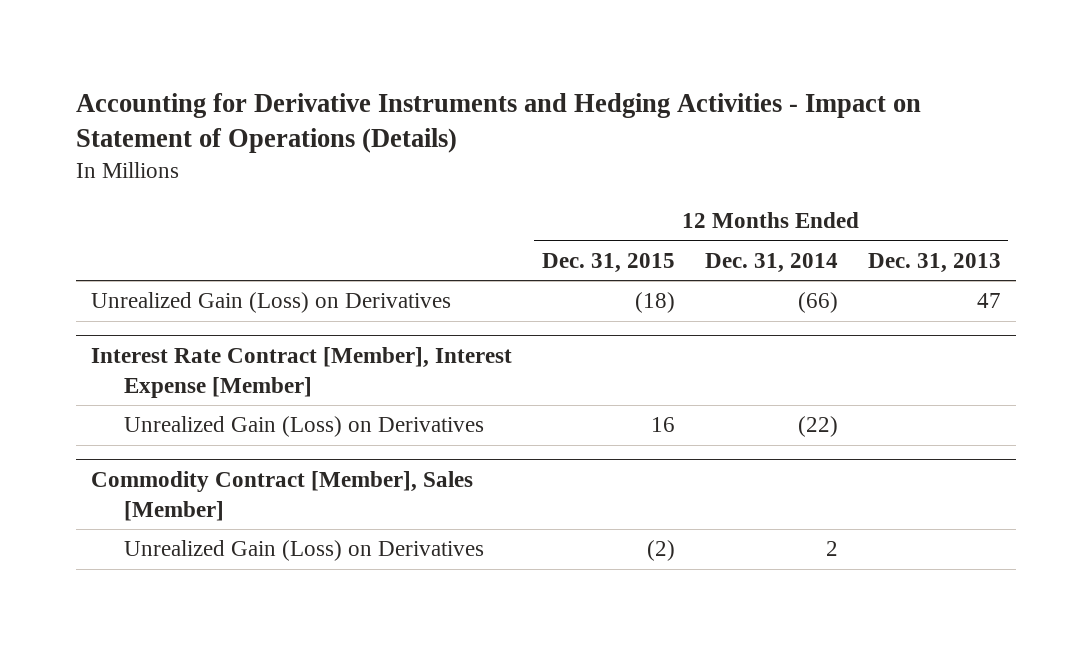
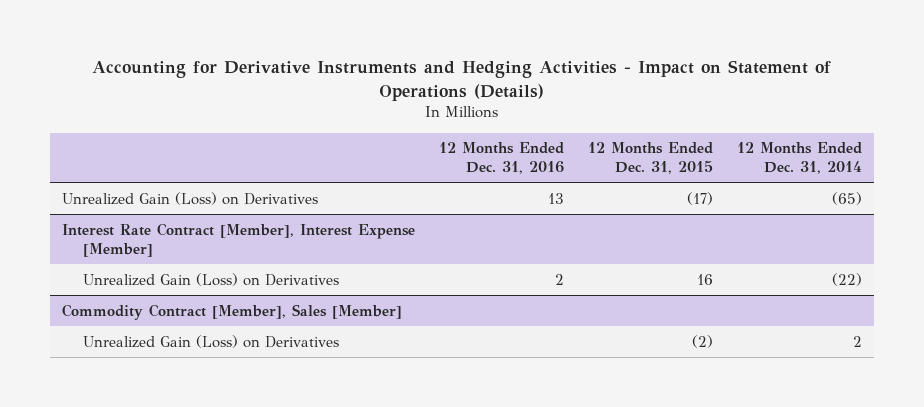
- | 12 Months Ended Dec. 31, 2015 | 12 Months Ended Dec. 31, 2014 | 12 Months Ended Dec. 31, 2013
+ | 12 Months Ended Dec. 31, 2016 | 12 Months Ended Dec. 31, 2015 | 12 Months Ended Dec. 31, 2014
- Unrealized Gain (Loss) on Derivatives | (18) | (66) | 47
+ Unrealized Gain (Loss) on Derivatives | 13 | (17) | (65)

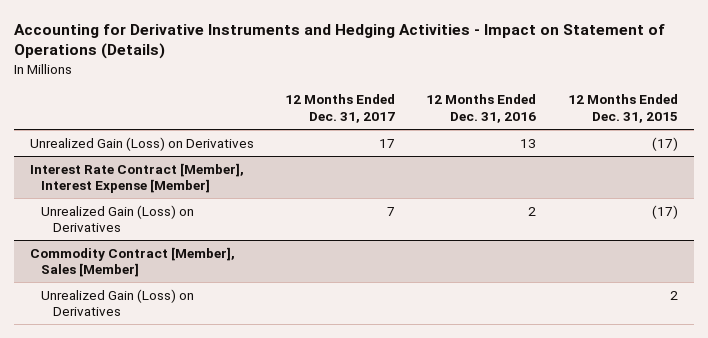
- | 12 Months Ended Dec. 31, 2016 | 12 Months Ended Dec. 31, 2015 | 12 Months Ended Dec. 31, 2014
+ | 12 Months Ended Dec. 31, 2017 | 12 Months Ended Dec. 31, 2016 | 12 Months Ended Dec. 31, 2015
@ Interest Rate Contract [Member], Interest Expense [Member]
- Unrealized Gain (Loss) on Derivatives | 2 | 16 | (22)
+ Unrealized Gain (Loss) on Derivatives | 7 | 2 | (17)
@ Commodity Contract [Member], Sales [Member]
- Unrealized Gain (Loss) on Derivatives | | (2) | 2
+ Unrealized Gain (Loss) on Derivatives | | | 2

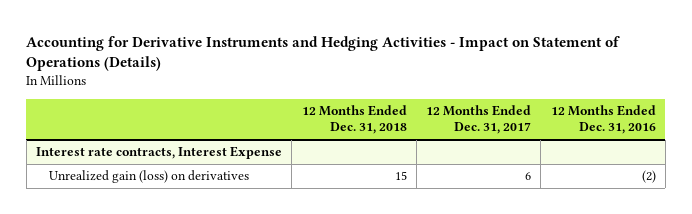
- | 12 Months Ended Dec. 31, 2017 | 12 Months Ended Dec. 31, 2016 | 12 Months Ended Dec. 31, 2015
+ | 12 Months Ended Dec. 31, 2018 | 12 Months Ended Dec. 31, 2017 | 12 Months Ended Dec. 31, 2016
- Unrealized Gain (Loss) on Derivatives | 17 | 13 | (17)
- Interest Rate Contract [Member], Interest Expense [Member]
- Unrealized Gain (Loss) on Derivatives | 7 | 2 | (17)
- Commodity Contract [Member], Sales [Member]
- Unrealized Gain (Loss) on Derivatives | | | 2
+ Interest rate contracts, Interest Expense
+ Unrealized gain (loss) on derivatives | 15 | 6 | (2)

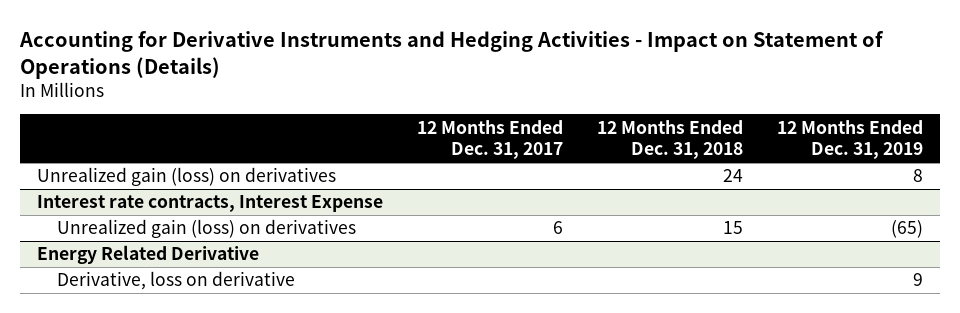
- | 12 Months Ended Dec. 31, 2018 | 12 Months Ended Dec. 31, 2017 | 12 Months Ended Dec. 31, 2016
+ | 12 Months Ended Dec. 31, 2017 | 12 Months Ended Dec. 31, 2018 | 12 Months Ended Dec. 31, 2019
+ Unrealized gain (loss) on derivatives | | 24 | 8
+ Energy Related Derivative
+ Derivative, loss on derivative | | | 9

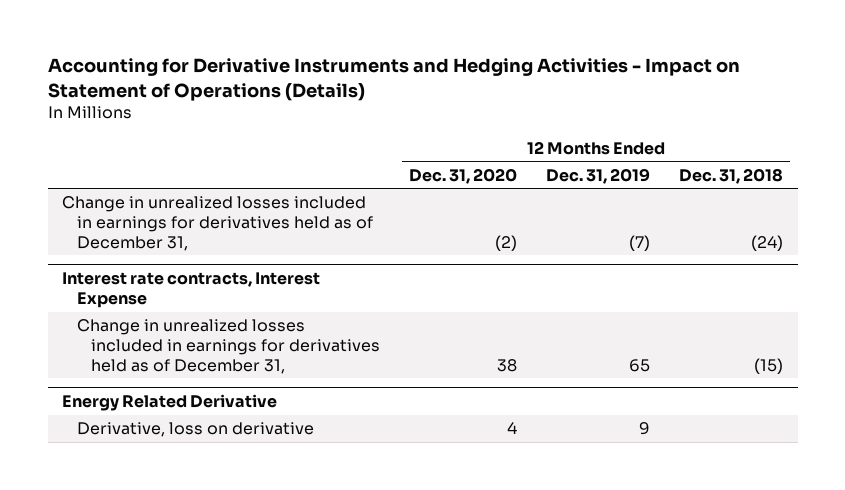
- | 12 Months Ended Dec. 31, 2017 | 12 Months Ended Dec. 31, 2018 | 12 Months Ended Dec. 31, 2019
+ | 12 Months Ended Dec. 31, 2020 | 12 Months Ended Dec. 31, 2019 | 12 Months Ended Dec. 31, 2018
- Unrealized gain (loss) on derivatives | | 24 | 8
+ Change in unrealized losses included in earnings for derivatives held as of December 31, | (2) | (7) | (24)
@ Interest rate contracts, Interest Expense
- Unrealized gain (loss) on derivatives | 6 | 15 | (65)
+ Change in unrealized losses included in earnings for derivatives held as of December 31, | 38 | 65 | (15)

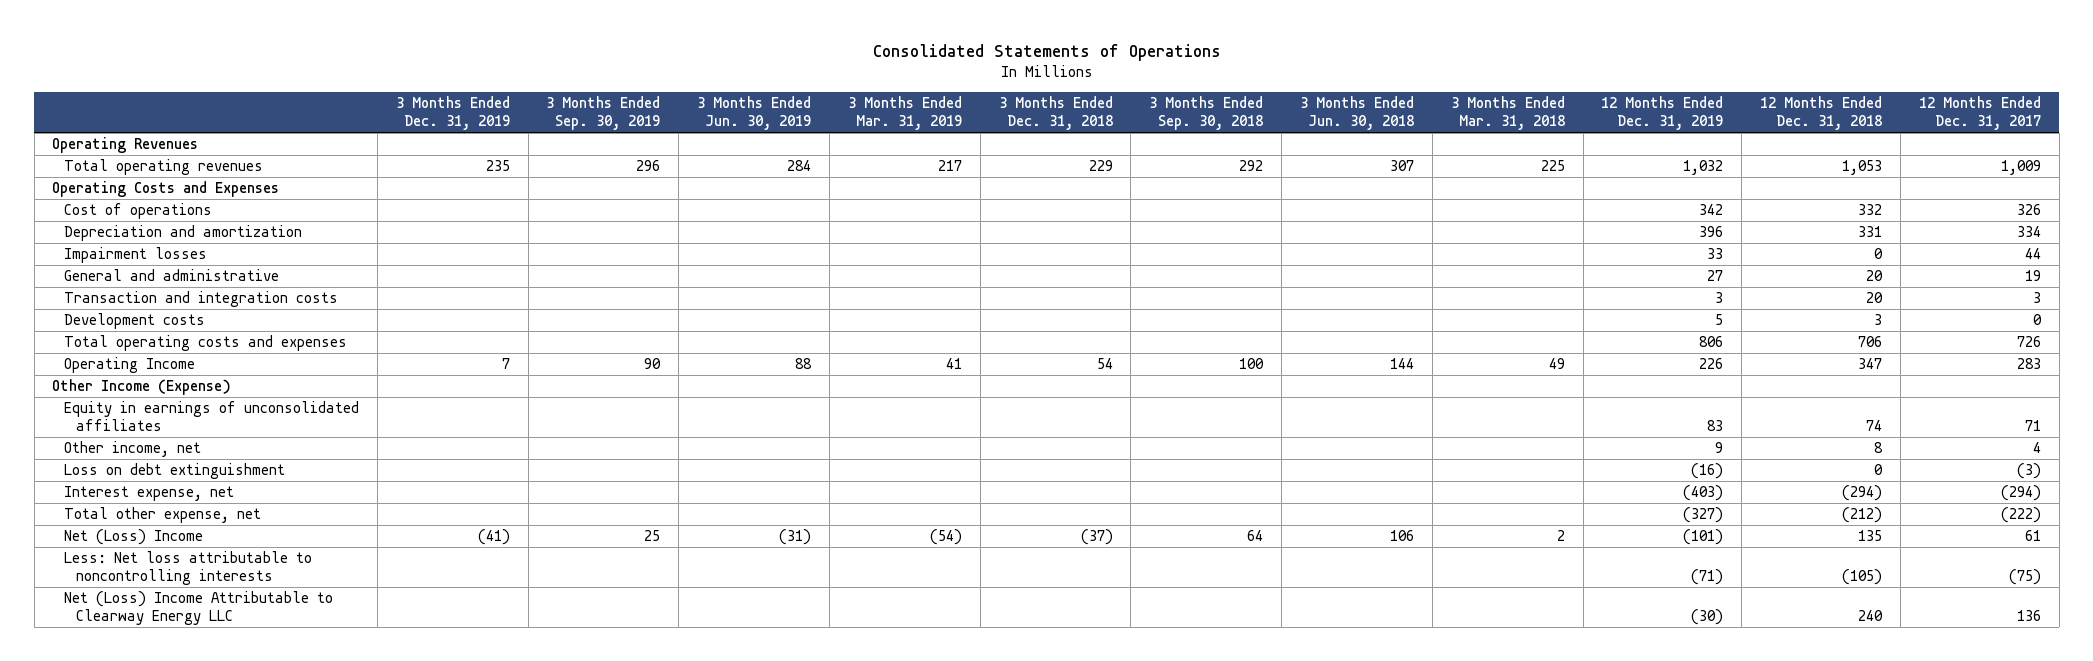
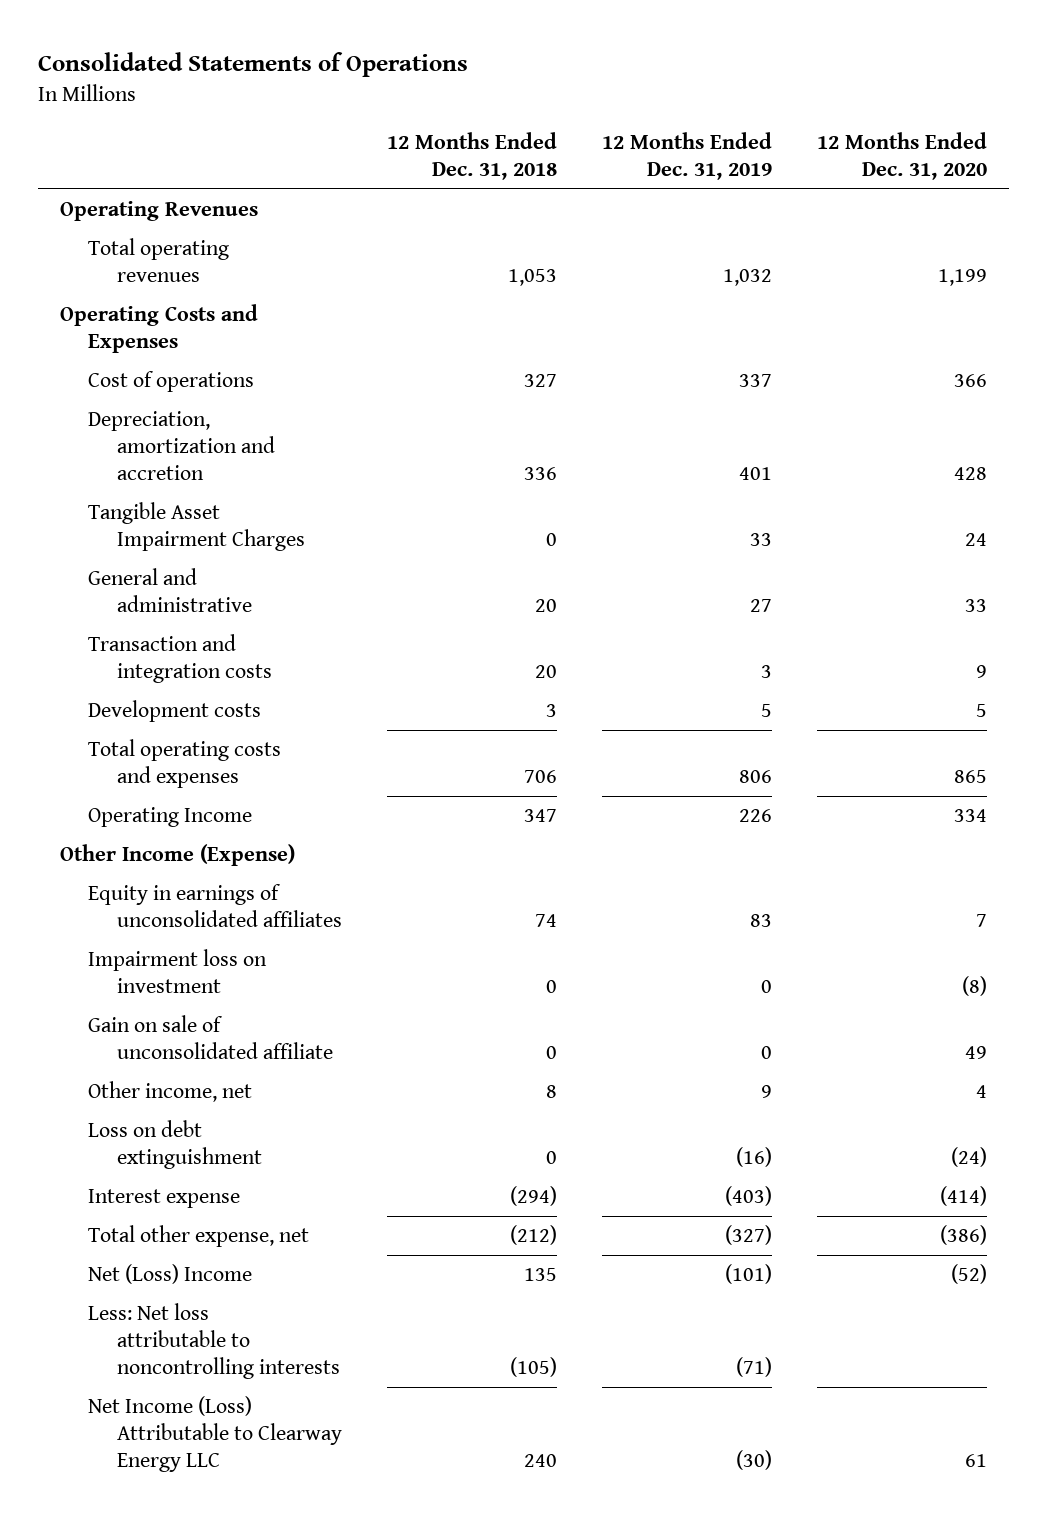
- | 3 Months Ended Dec. 31, 2019 | 3 Months Ended Sep. 30, 2019 | 3 Months Ended Jun. 30, 2019 | 3 Months Ended Mar. 31, 2019 | 3 Months Ended Dec. 31, 2018 | 3 Months Ended Sep. 30, 2018 | 3 Months Ended Jun. 30, 2018 | 3 Months Ended Mar. 31, 2018 | 12 Months Ended Dec. 31, 2019 | 12 Months Ended Dec. 31, 2018 | 12 Months Ended Dec. 31, 2017
+ | 12 Months Ended Dec. 31, 2018 | 12 Months Ended Dec. 31, 2019 | 12 Months Ended Dec. 31, 2020
- Cost of operations | | | | | | | | | 342 | 332 | 326
- Depreciation and amortization | | | | | | | | | 396 | 331 | 334
- Impairment losses | | | | | | | | | 33 | 0 | 44
+ Cost of operations | 327 | 337 | 366
+ Depreciation, amortization and accretion | 336 | 401 | 428
+ Tangible Asset Impairment Charges | 0 | 33 | 24
+ Impairment loss on investment | 0 | 0 | (8)
+ Gain on sale of unconsolidated affiliate | 0 | 0 | 49
- Interest expense, net | | | | | | | | | (403) | (294) | (294)
+ Interest expense | (294) | (403) | (414)
- Net (Loss) Income Attributable to Clearway Energy LLC | | | | | | | | | (30) | 240 | 136
+ Net Income (Loss) Attributable to Clearway Energy LLC | 240 | (30) | 61

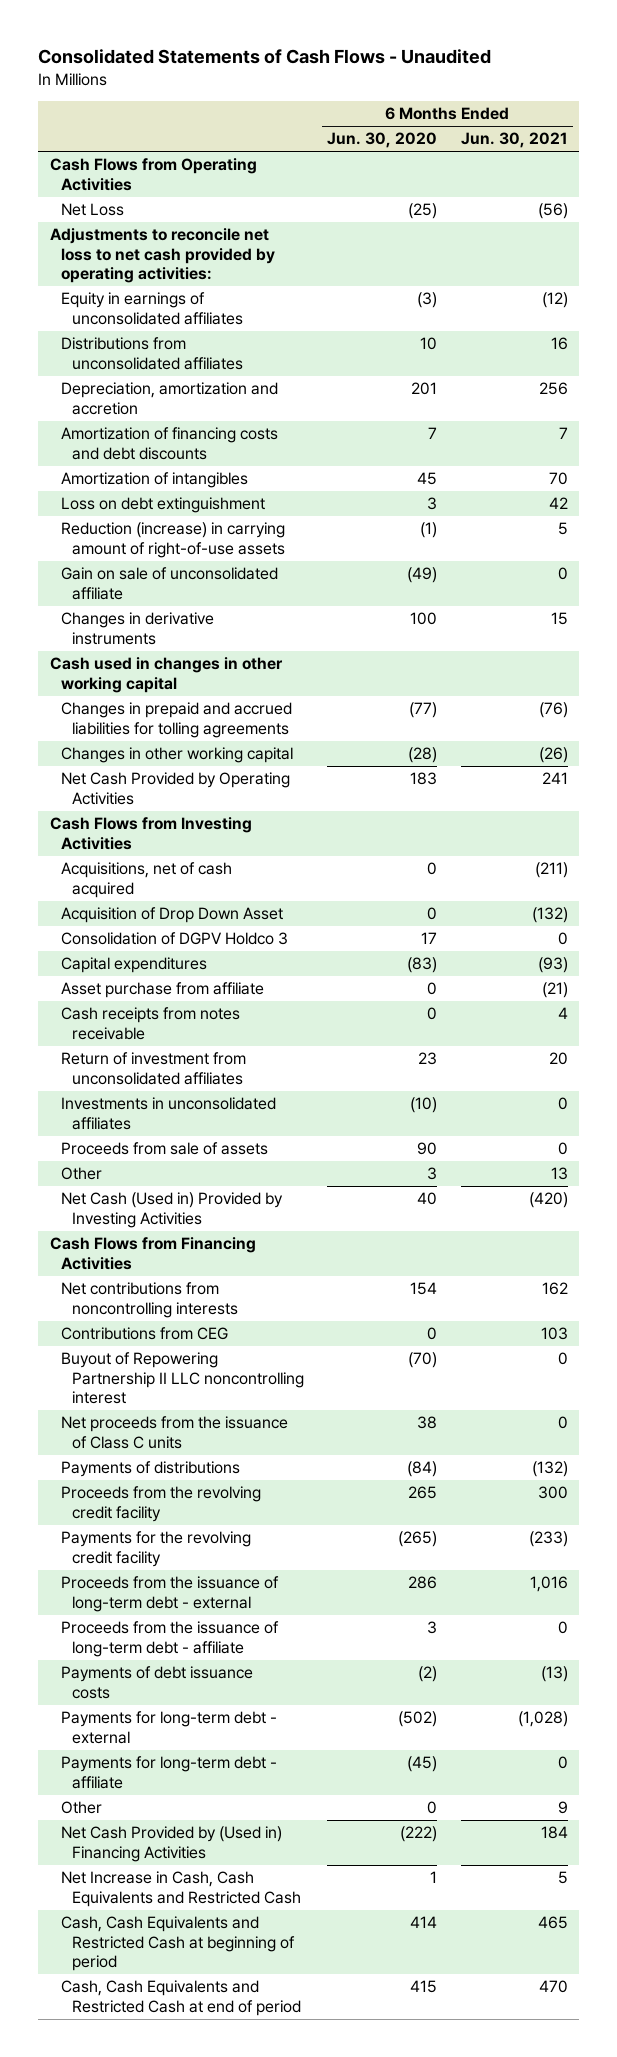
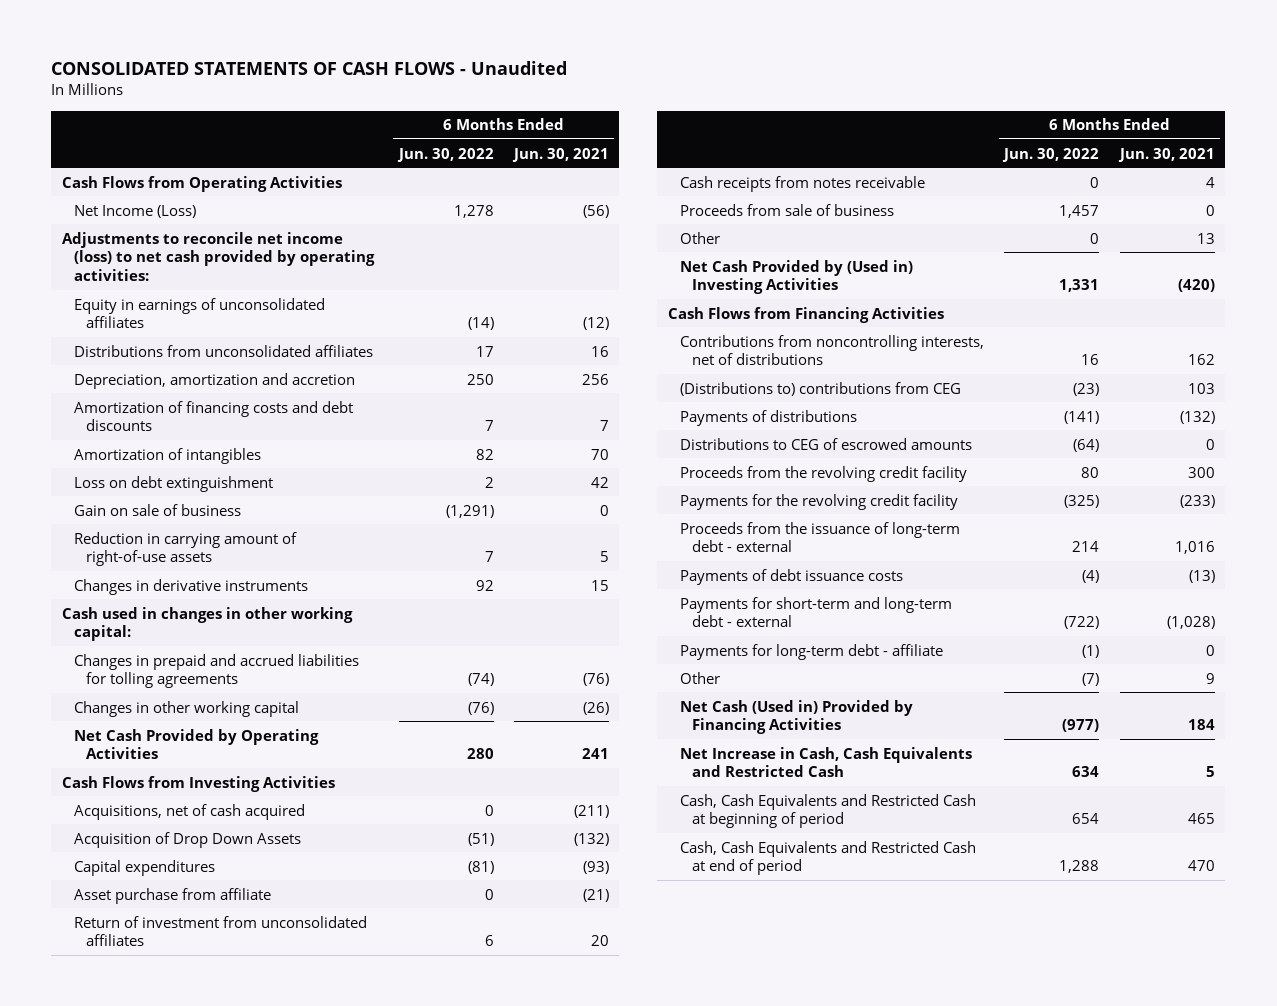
- Consolidated Statements of Cash Flows - Unaudited
+ CONSOLIDATED STATEMENTS OF CASH FLOWS - Unaudited
- | 6 Months Ended Jun. 30, 2020 | 6 Months Ended Jun. 30, 2021
+ | 6 Months Ended Jun. 30, 2022 | 6 Months Ended Jun. 30, 2021
- Net Loss | (25) | (56)
- Adjustments to reconcile net loss to net cash provided by operating activities:
+ Net Income (Loss) | 1,278 | (56)
+ Adjustments to reconcile net income (loss) to net cash provided by operating activities:
- Reduction (increase) in carrying amount of right-of-use assets | (1) | 5
- Gain on sale of unconsolidated affiliate | (49) | 0
+ Gain on sale of business | (1,291) | 0
+ Reduction in carrying amount of right-of-use assets | 7 | 5
- Cash used in changes in other working capital
+ Cash used in changes in other working capital:
- Acquisition of Drop Down Asset | 0 | (132)
- Consolidation of DGPV Holdco 3 | 17 | 0
+ Acquisition of Drop Down Assets | (51) | (132)
- Investments in unconsolidated affiliates | (10) | 0
- Proceeds from sale of assets | 90 | 0
moved down: Cash receipts from notes receivable | 0 | 4
+ Proceeds from sale of business | 1,457 | 0
- Net Cash (Used in) Provided by Investing Activities | 40 | (420)
+ Net Cash Provided by (Used in) Investing Activities | 1,331 | (420)
- Net contributions from noncontrolling interests | 154 | 162
- Contributions from CEG | 0 | 103
- Buyout of Repowering Partnership II LLC noncontrolling interest | (70) | 0
- Net proceeds from the issuance of Class C units | 38 | 0
+ Contributions from noncontrolling interests, net of distributions | 16 | 162
+ (Distributions to) contributions from CEG | (23) | 103
+ Distributions to CEG of escrowed amounts | (64) | 0
- Proceeds from the issuance of long-term debt - affiliate | 3 | 0
- Payments for long-term debt - external | (502) | (1,028)
+ Payments for short-term and long-term debt - external | (722) | (1,028)
- Net Cash Provided by (Used in) Financing Activities | (222) | 184
+ Net Cash (Used in) Provided by Financing Activities | (977) | 184

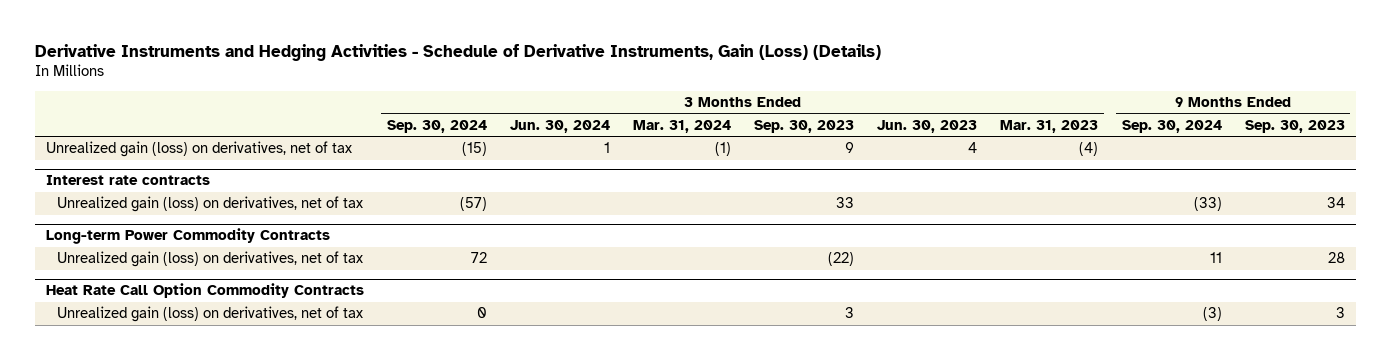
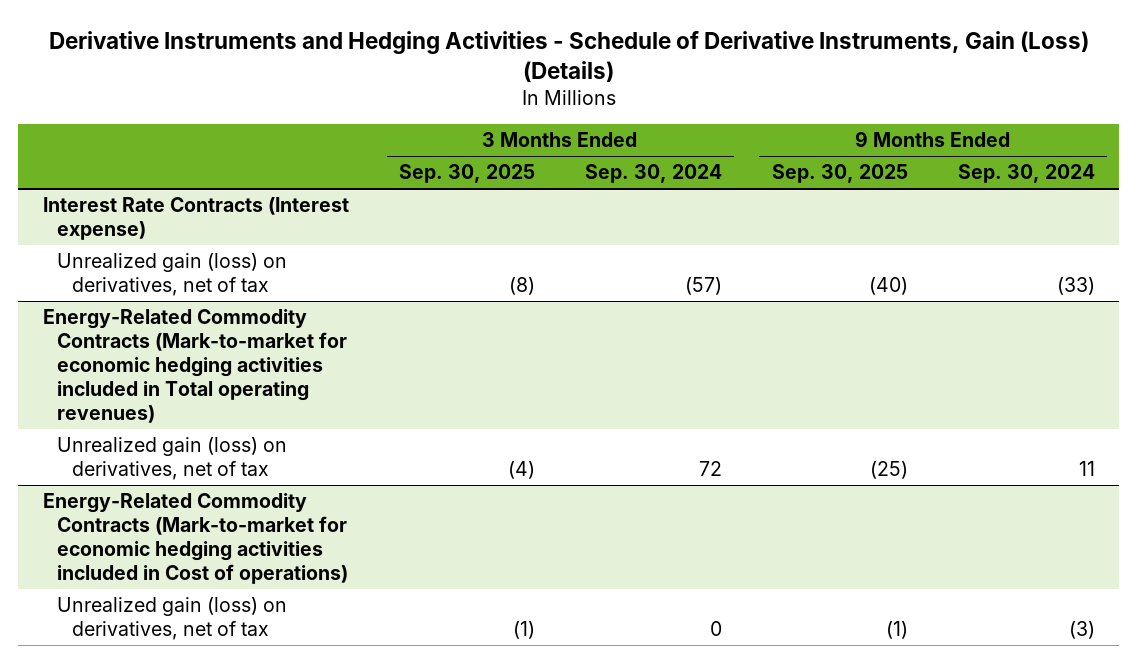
- | 3 Months Ended Sep. 30, 2024 | 3 Months Ended Jun. 30, 2024 | 3 Months Ended Mar. 31, 2024 | 3 Months Ended Sep. 30, 2023 | 3 Months Ended Jun. 30, 2023 | 3 Months Ended Mar. 31, 2023 | 9 Months Ended Sep. 30, 2024 | 9 Months Ended Sep. 30, 2023
+ | 3 Months Ended Sep. 30, 2025 | 3 Months Ended Sep. 30, 2024 | 9 Months Ended Sep. 30, 2025 | 9 Months Ended Sep. 30, 2024
- Unrealized gain (loss) on derivatives, net of tax | (15) | 1 | (1) | 9 | 4 | (4) | |
- Interest rate contracts
+ Interest Rate Contracts (Interest expense)
- Long-term Power Commodity Contracts
+ Energy-Related Commodity Contracts (Mark-to-market for economic hedging activities included in Total operating revenues)
- Heat Rate Call Option Commodity Contracts
+ Energy-Related Commodity Contracts (Mark-to-market for economic hedging activities included in Cost of operations)

